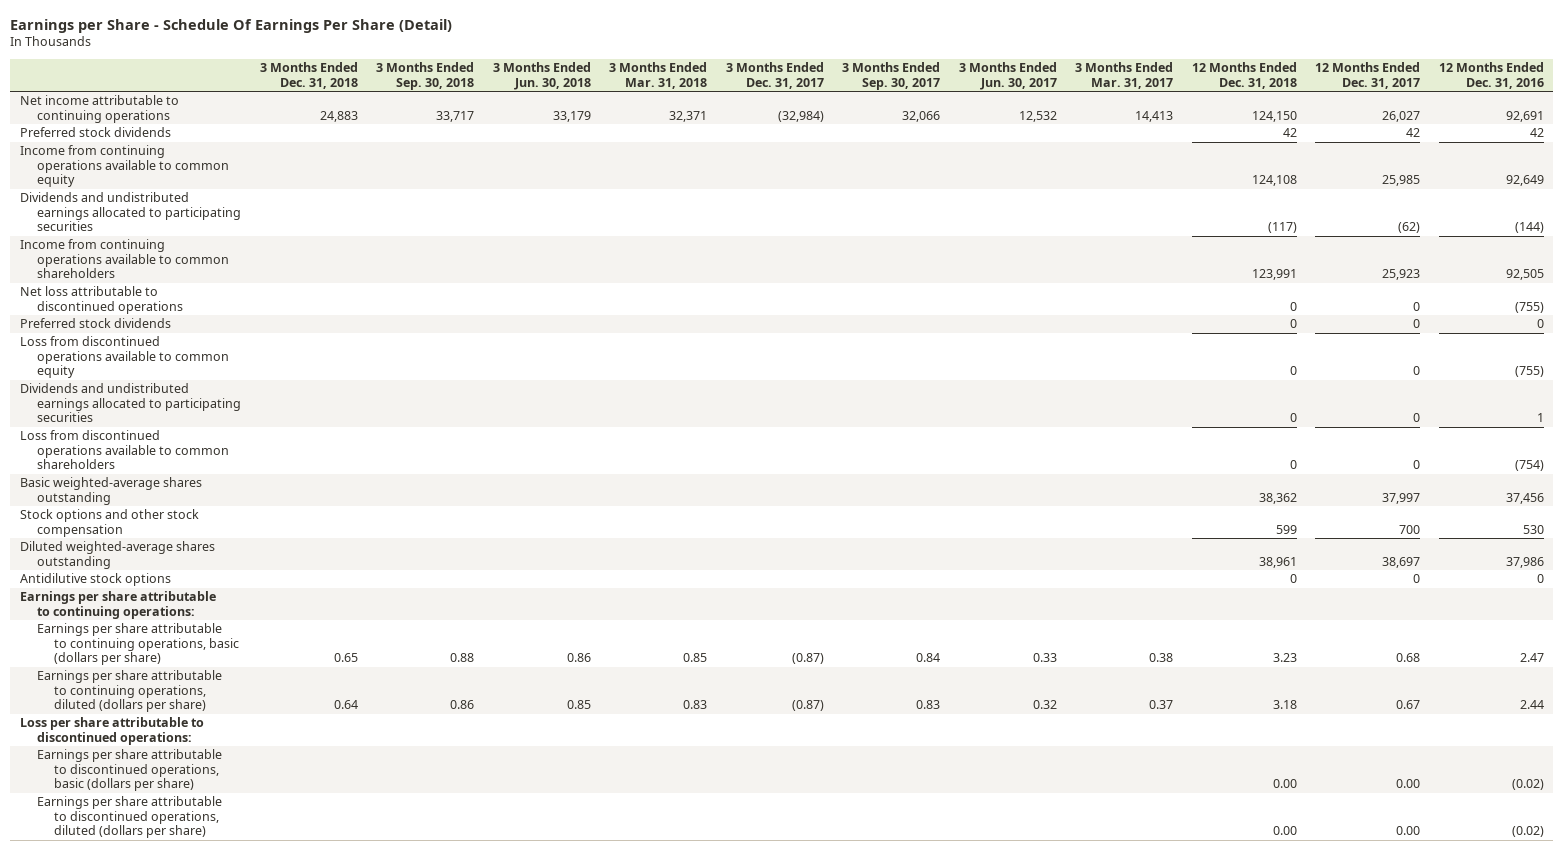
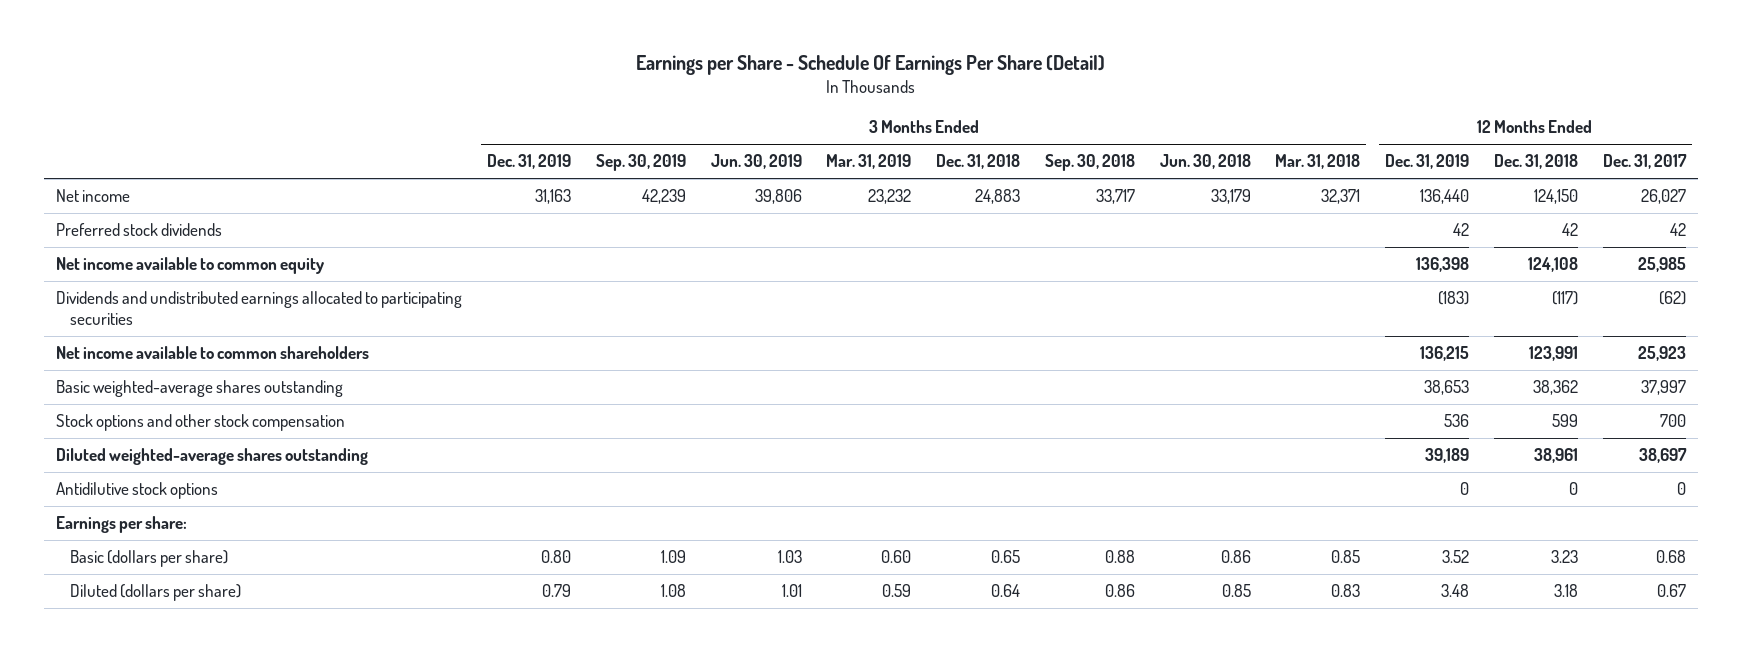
- | 3 Months Ended Dec. 31, 2018 | 3 Months Ended Sep. 30, 2018 | 3 Months Ended Jun. 30, 2018 | 3 Months Ended Mar. 31, 2018 | 3 Months Ended Dec. 31, 2017 | 3 Months Ended Sep. 30, 2017 | 3 Months Ended Jun. 30, 2017 | 3 Months Ended Mar. 31, 2017 | 12 Months Ended Dec. 31, 2018 | 12 Months Ended Dec. 31, 2017 | 12 Months Ended Dec. 31, 2016
+ | 3 Months Ended Dec. 31, 2019 | 3 Months Ended Sep. 30, 2019 | 3 Months Ended Jun. 30, 2019 | 3 Months Ended Mar. 31, 2019 | 3 Months Ended Dec. 31, 2018 | 3 Months Ended Sep. 30, 2018 | 3 Months Ended Jun. 30, 2018 | 3 Months Ended Mar. 31, 2018 | 12 Months Ended Dec. 31, 2019 | 12 Months Ended Dec. 31, 2018 | 12 Months Ended Dec. 31, 2017
- Net income attributable to continuing operations | 24,883 | 33,717 | 33,179 | 32,371 | (32,984) | 32,066 | 12,532 | 14,413 | 124,150 | 26,027 | 92,691
+ Net income | 31,163 | 42,239 | 39,806 | 23,232 | 24,883 | 33,717 | 33,179 | 32,371 | 136,440 | 124,150 | 26,027
- Income from continuing operations available to common equity | | | | | | | | | 124,108 | 25,985 | 92,649
+ Net income available to common equity | | | | | | | | | 136,398 | 124,108 | 25,985
- Income from continuing operations available to common shareholders | | | | | | | | | 123,991 | 25,923 | 92,505
- Net loss attributable to discontinued operations | | | | | | | | | 0 | 0 | (755)
- Preferred stock dividends | | | | | | | | | 0 | 0 | 0
- Loss from discontinued operations available to common equity | | | | | | | | | 0 | 0 | (755)
- Dividends and undistributed earnings allocated to participating securities | | | | | | | | | 0 | 0 | 1
- Loss from discontinued operations available to common shareholders | | | | | | | | | 0 | 0 | (754)
+ Net income available to common shareholders | | | | | | | | | 136,215 | 123,991 | 25,923
- Earnings per share attributable to continuing operations:
- Earnings per share attributable to continuing operations, basic (dollars per share) | 0.65 | 0.88 | 0.86 | 0.85 | (0.87) | 0.84 | 0.33 | 0.38 | 3.23 | 0.68 | 2.47
- Earnings per share attributable to continuing operations, diluted (dollars per share) | 0.64 | 0.86 | 0.85 | 0.83 | (0.87) | 0.83 | 0.32 | 0.37 | 3.18 | 0.67 | 2.44
- Loss per share attributable to discontinued operations:
- Earnings per share attributable to discontinued operations, basic (dollars per share) | | | | | | | | | 0.00 | 0.00 | (0.02)
- Earnings per share attributable to discontinued operations, diluted (dollars per share) | | | | | | | | | 0.00 | 0.00 | (0.02)
+ Earnings per share:
+ Basic (dollars per share) | 0.80 | 1.09 | 1.03 | 0.60 | 0.65 | 0.88 | 0.86 | 0.85 | 3.52 | 3.23 | 0.68
+ Diluted (dollars per share) | 0.79 | 1.08 | 1.01 | 0.59 | 0.64 | 0.86 | 0.85 | 0.83 | 3.48 | 3.18 | 0.67

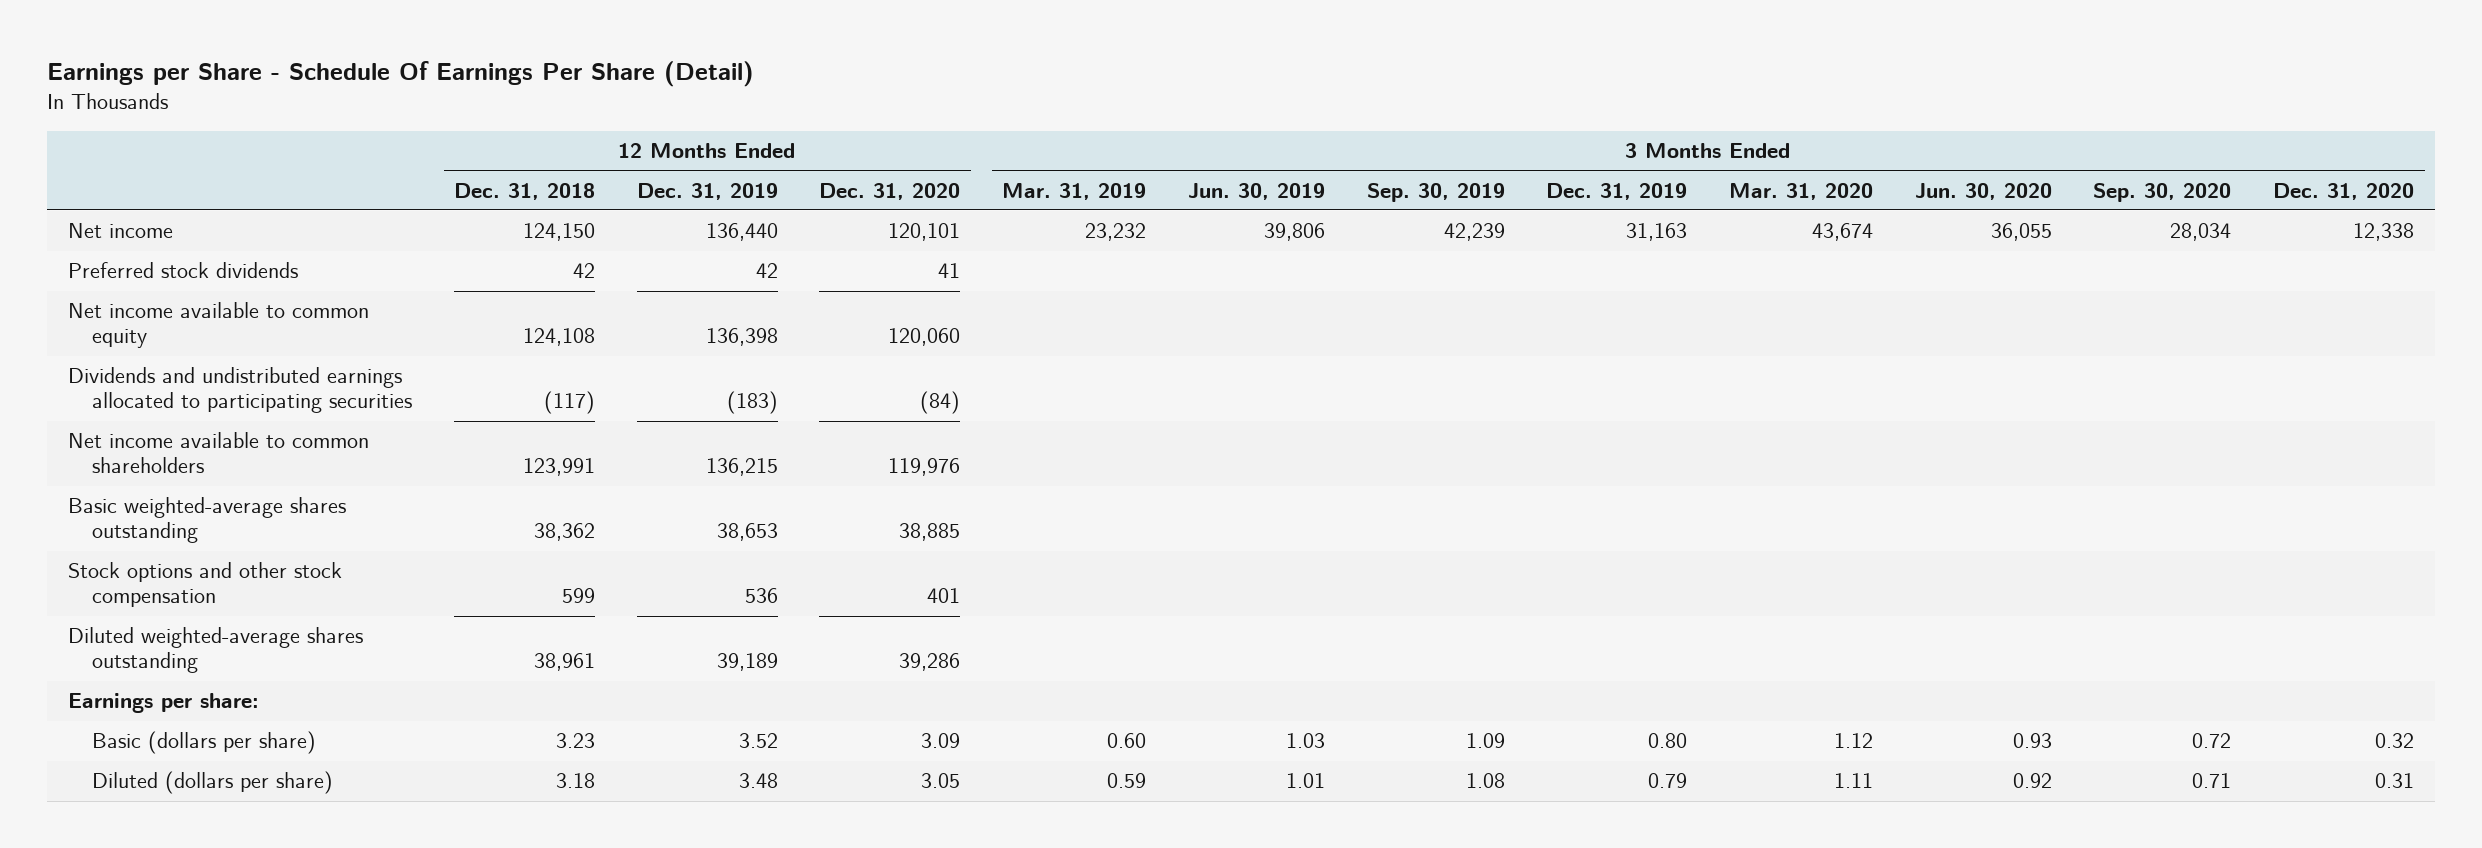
- | 3 Months Ended Dec. 31, 2019 | 3 Months Ended Sep. 30, 2019 | 3 Months Ended Jun. 30, 2019 | 3 Months Ended Mar. 31, 2019 | 3 Months Ended Dec. 31, 2018 | 3 Months Ended Sep. 30, 2018 | 3 Months Ended Jun. 30, 2018 | 3 Months Ended Mar. 31, 2018 | 12 Months Ended Dec. 31, 2019 | 12 Months Ended Dec. 31, 2018 | 12 Months Ended Dec. 31, 2017
+ | 12 Months Ended Dec. 31, 2018 | 12 Months Ended Dec. 31, 2019 | 12 Months Ended Dec. 31, 2020 | 3 Months Ended Mar. 31, 2019 | 3 Months Ended Jun. 30, 2019 | 3 Months Ended Sep. 30, 2019 | 3 Months Ended Dec. 31, 2019 | 3 Months Ended Mar. 31, 2020 | 3 Months Ended Jun. 30, 2020 | 3 Months Ended Sep. 30, 2020 | 3 Months Ended Dec. 31, 2020
- Antidilutive stock options | | | | | | | | | 0 | 0 | 0

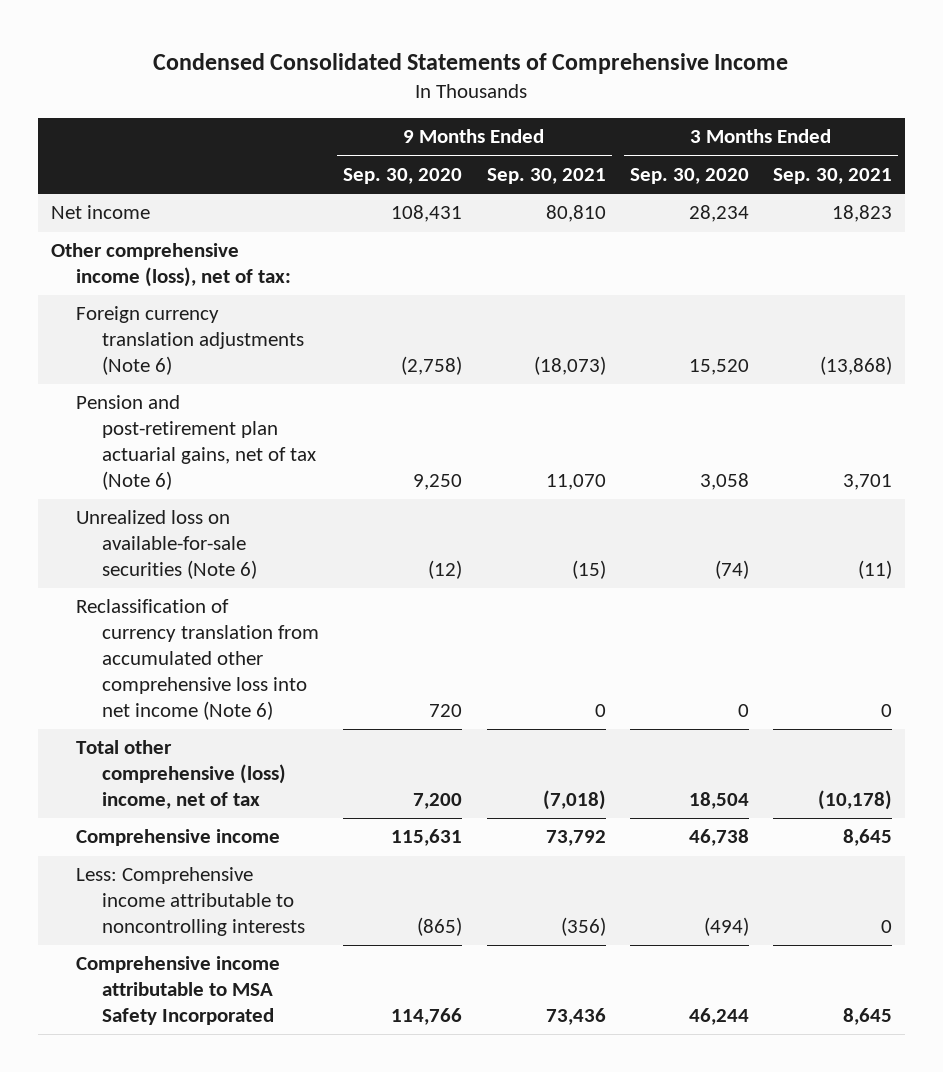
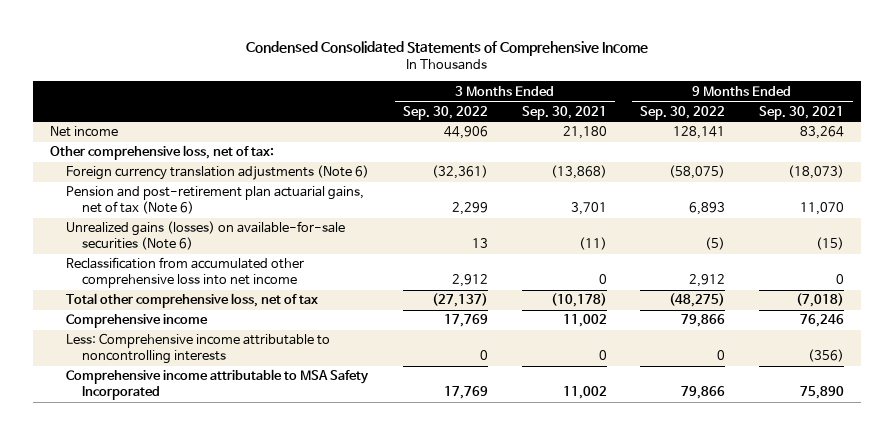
- | 9 Months Ended Sep. 30, 2020 | 9 Months Ended Sep. 30, 2021 | 3 Months Ended Sep. 30, 2020 | 3 Months Ended Sep. 30, 2021
+ | 3 Months Ended Sep. 30, 2022 | 3 Months Ended Sep. 30, 2021 | 9 Months Ended Sep. 30, 2022 | 9 Months Ended Sep. 30, 2021
- Net income | 108,431 | 80,810 | 28,234 | 18,823
- Other comprehensive income (loss), net of tax:
+ Net income | 44,906 | 21,180 | 128,141 | 83,264
+ Other comprehensive loss, net of tax:
- Unrealized loss on available-for-sale securities (Note 6) | (12) | (15) | (74) | (11)
- Reclassification of currency translation from accumulated other comprehensive loss into net income (Note 6) | 720 | 0 | 0 | 0
- Total other comprehensive (loss) income, net of tax | 7,200 | (7,018) | 18,504 | (10,178)
- Comprehensive income | 115,631 | 73,792 | 46,738 | 8,645
+ Unrealized gains (losses) on available-for-sale securities (Note 6) | 13 | (11) | (5) | (15)
+ Reclassification from accumulated other comprehensive loss into net income | 2,912 | 0 | 2,912 | 0
+ Total other comprehensive loss, net of tax | (27,137) | (10,178) | (48,275) | (7,018)
+ Comprehensive income | 17,769 | 11,002 | 79,866 | 76,246
- Comprehensive income attributable to MSA Safety Incorporated | 114,766 | 73,436 | 46,244 | 8,645
+ Comprehensive income attributable to MSA Safety Incorporated | 17,769 | 11,002 | 79,866 | 75,890

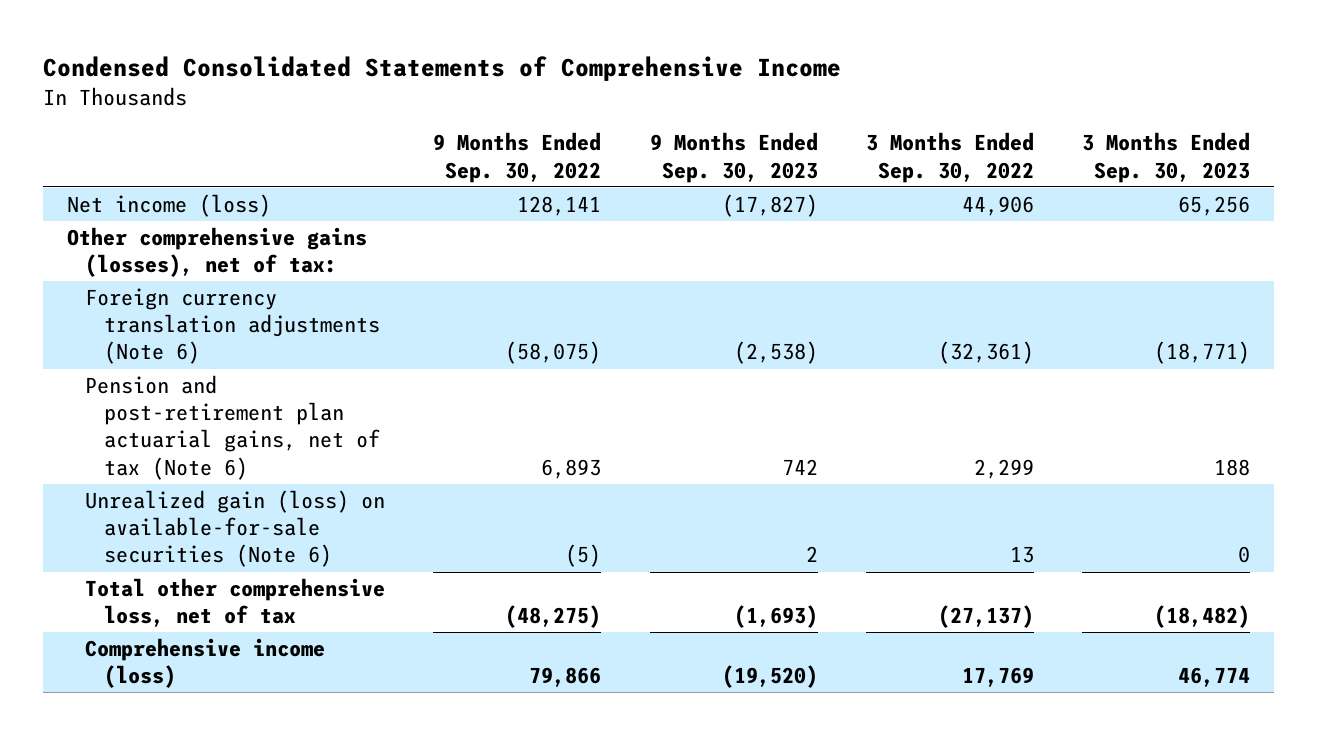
- | 3 Months Ended Sep. 30, 2022 | 3 Months Ended Sep. 30, 2021 | 9 Months Ended Sep. 30, 2022 | 9 Months Ended Sep. 30, 2021
+ | 9 Months Ended Sep. 30, 2022 | 9 Months Ended Sep. 30, 2023 | 3 Months Ended Sep. 30, 2022 | 3 Months Ended Sep. 30, 2023
- Net income | 44,906 | 21,180 | 128,141 | 83,264
- Other comprehensive loss, net of tax:
+ Net income (loss) | 128,141 | (17,827) | 44,906 | 65,256
+ Other comprehensive gains (losses), net of tax:
- Unrealized gains (losses) on available-for-sale securities (Note 6) | 13 | (11) | (5) | (15)
- Reclassification from accumulated other comprehensive loss into net income | 2,912 | 0 | 2,912 | 0
+ Unrealized gain (loss) on available-for-sale securities (Note 6) | (5) | 2 | 13 | 0
- Comprehensive income | 17,769 | 11,002 | 79,866 | 76,246
- Less: Comprehensive income attributable to noncontrolling interests | 0 | 0 | 0 | (356)
- Comprehensive income attributable to MSA Safety Incorporated | 17,769 | 11,002 | 79,866 | 75,890
+ Comprehensive income (loss) | 79,866 | (19,520) | 17,769 | 46,774

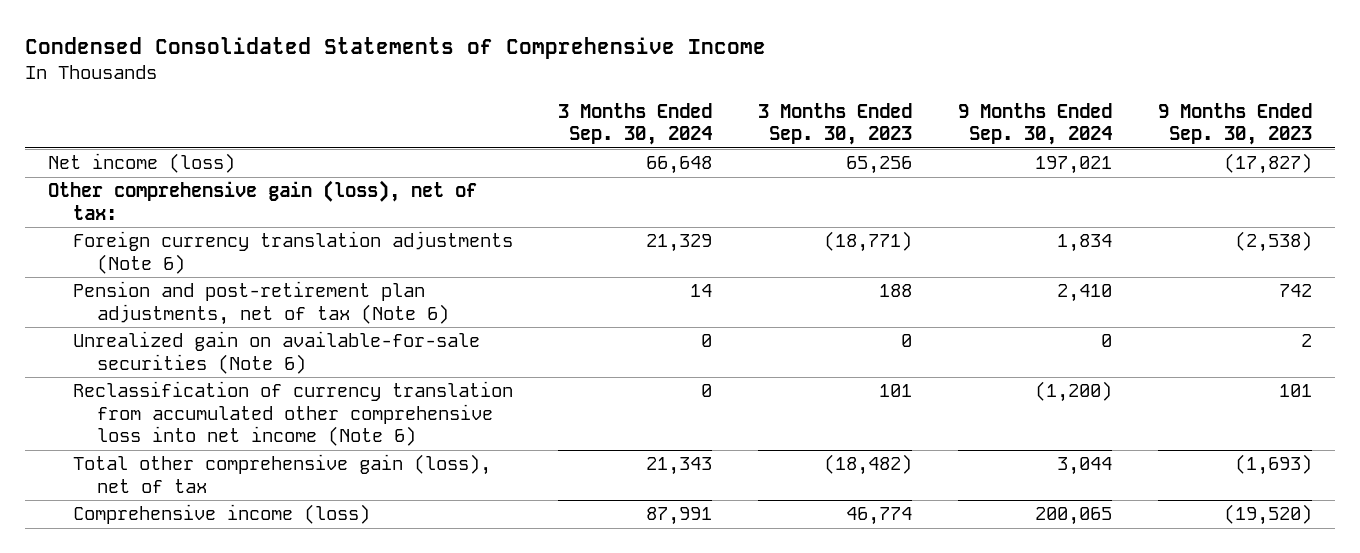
- | 9 Months Ended Sep. 30, 2022 | 9 Months Ended Sep. 30, 2023 | 3 Months Ended Sep. 30, 2022 | 3 Months Ended Sep. 30, 2023
+ | 3 Months Ended Sep. 30, 2024 | 3 Months Ended Sep. 30, 2023 | 9 Months Ended Sep. 30, 2024 | 9 Months Ended Sep. 30, 2023
- Other comprehensive gains (losses), net of tax:
+ Other comprehensive gain (loss), net of tax:
- Pension and post-retirement plan actuarial gains, net of tax (Note 6) | 6,893 | 742 | 2,299 | 188
- Unrealized gain (loss) on available-for-sale securities (Note 6) | (5) | 2 | 13 | 0
- Total other comprehensive loss, net of tax | (48,275) | (1,693) | (27,137) | (18,482)
+ Pension and post-retirement plan adjustments, net of tax (Note 6) | 14 | 188 | 2,410 | 742
+ Unrealized gain on available-for-sale securities (Note 6) | 0 | 0 | 0 | 2
+ Reclassification of currency translation from accumulated other comprehensive loss into net income (Note 6) | 0 | 101 | (1,200) | 101
+ Total other comprehensive gain (loss), net of tax | 21,343 | (18,482) | 3,044 | (1,693)

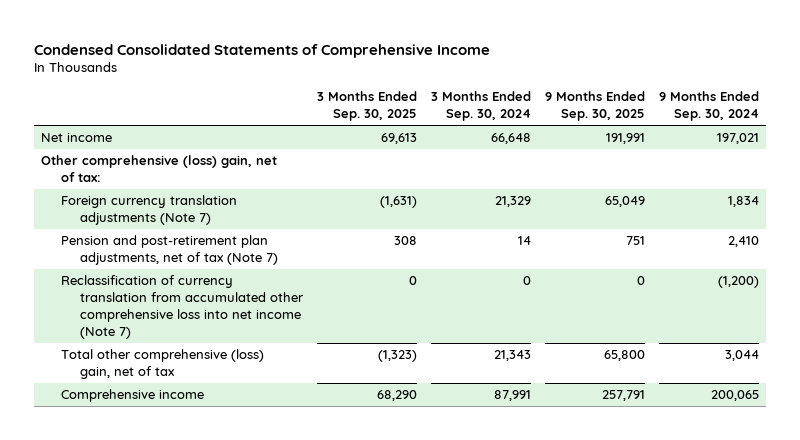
- | 3 Months Ended Sep. 30, 2024 | 3 Months Ended Sep. 30, 2023 | 9 Months Ended Sep. 30, 2024 | 9 Months Ended Sep. 30, 2023
+ | 3 Months Ended Sep. 30, 2025 | 3 Months Ended Sep. 30, 2024 | 9 Months Ended Sep. 30, 2025 | 9 Months Ended Sep. 30, 2024
- Net income (loss) | 66,648 | 65,256 | 197,021 | (17,827)
- Other comprehensive gain (loss), net of tax:
- Foreign currency translation adjustments (Note 6) | 21,329 | (18,771) | 1,834 | (2,538)
- Pension and post-retirement plan adjustments, net of tax (Note 6) | 14 | 188 | 2,410 | 742
- Unrealized gain on available-for-sale securities (Note 6) | 0 | 0 | 0 | 2
- Reclassification of currency translation from accumulated other comprehensive loss into net income (Note 6) | 0 | 101 | (1,200) | 101
- Total other comprehensive gain (loss), net of tax | 21,343 | (18,482) | 3,044 | (1,693)
- Comprehensive income (loss) | 87,991 | 46,774 | 200,065 | (19,520)
+ Net income | 69,613 | 66,648 | 191,991 | 197,021
+ Other comprehensive (loss) gain, net of tax:
+ Foreign currency translation adjustments (Note 7) | (1,631) | 21,329 | 65,049 | 1,834
+ Pension and post-retirement plan adjustments, net of tax (Note 7) | 308 | 14 | 751 | 2,410
+ Reclassification of currency translation from accumulated other comprehensive loss into net income (Note 7) | 0 | 0 | 0 | (1,200)
+ Total other comprehensive (loss) gain, net of tax | (1,323) | 21,343 | 65,800 | 3,044
+ Comprehensive income | 68,290 | 87,991 | 257,791 | 200,065

